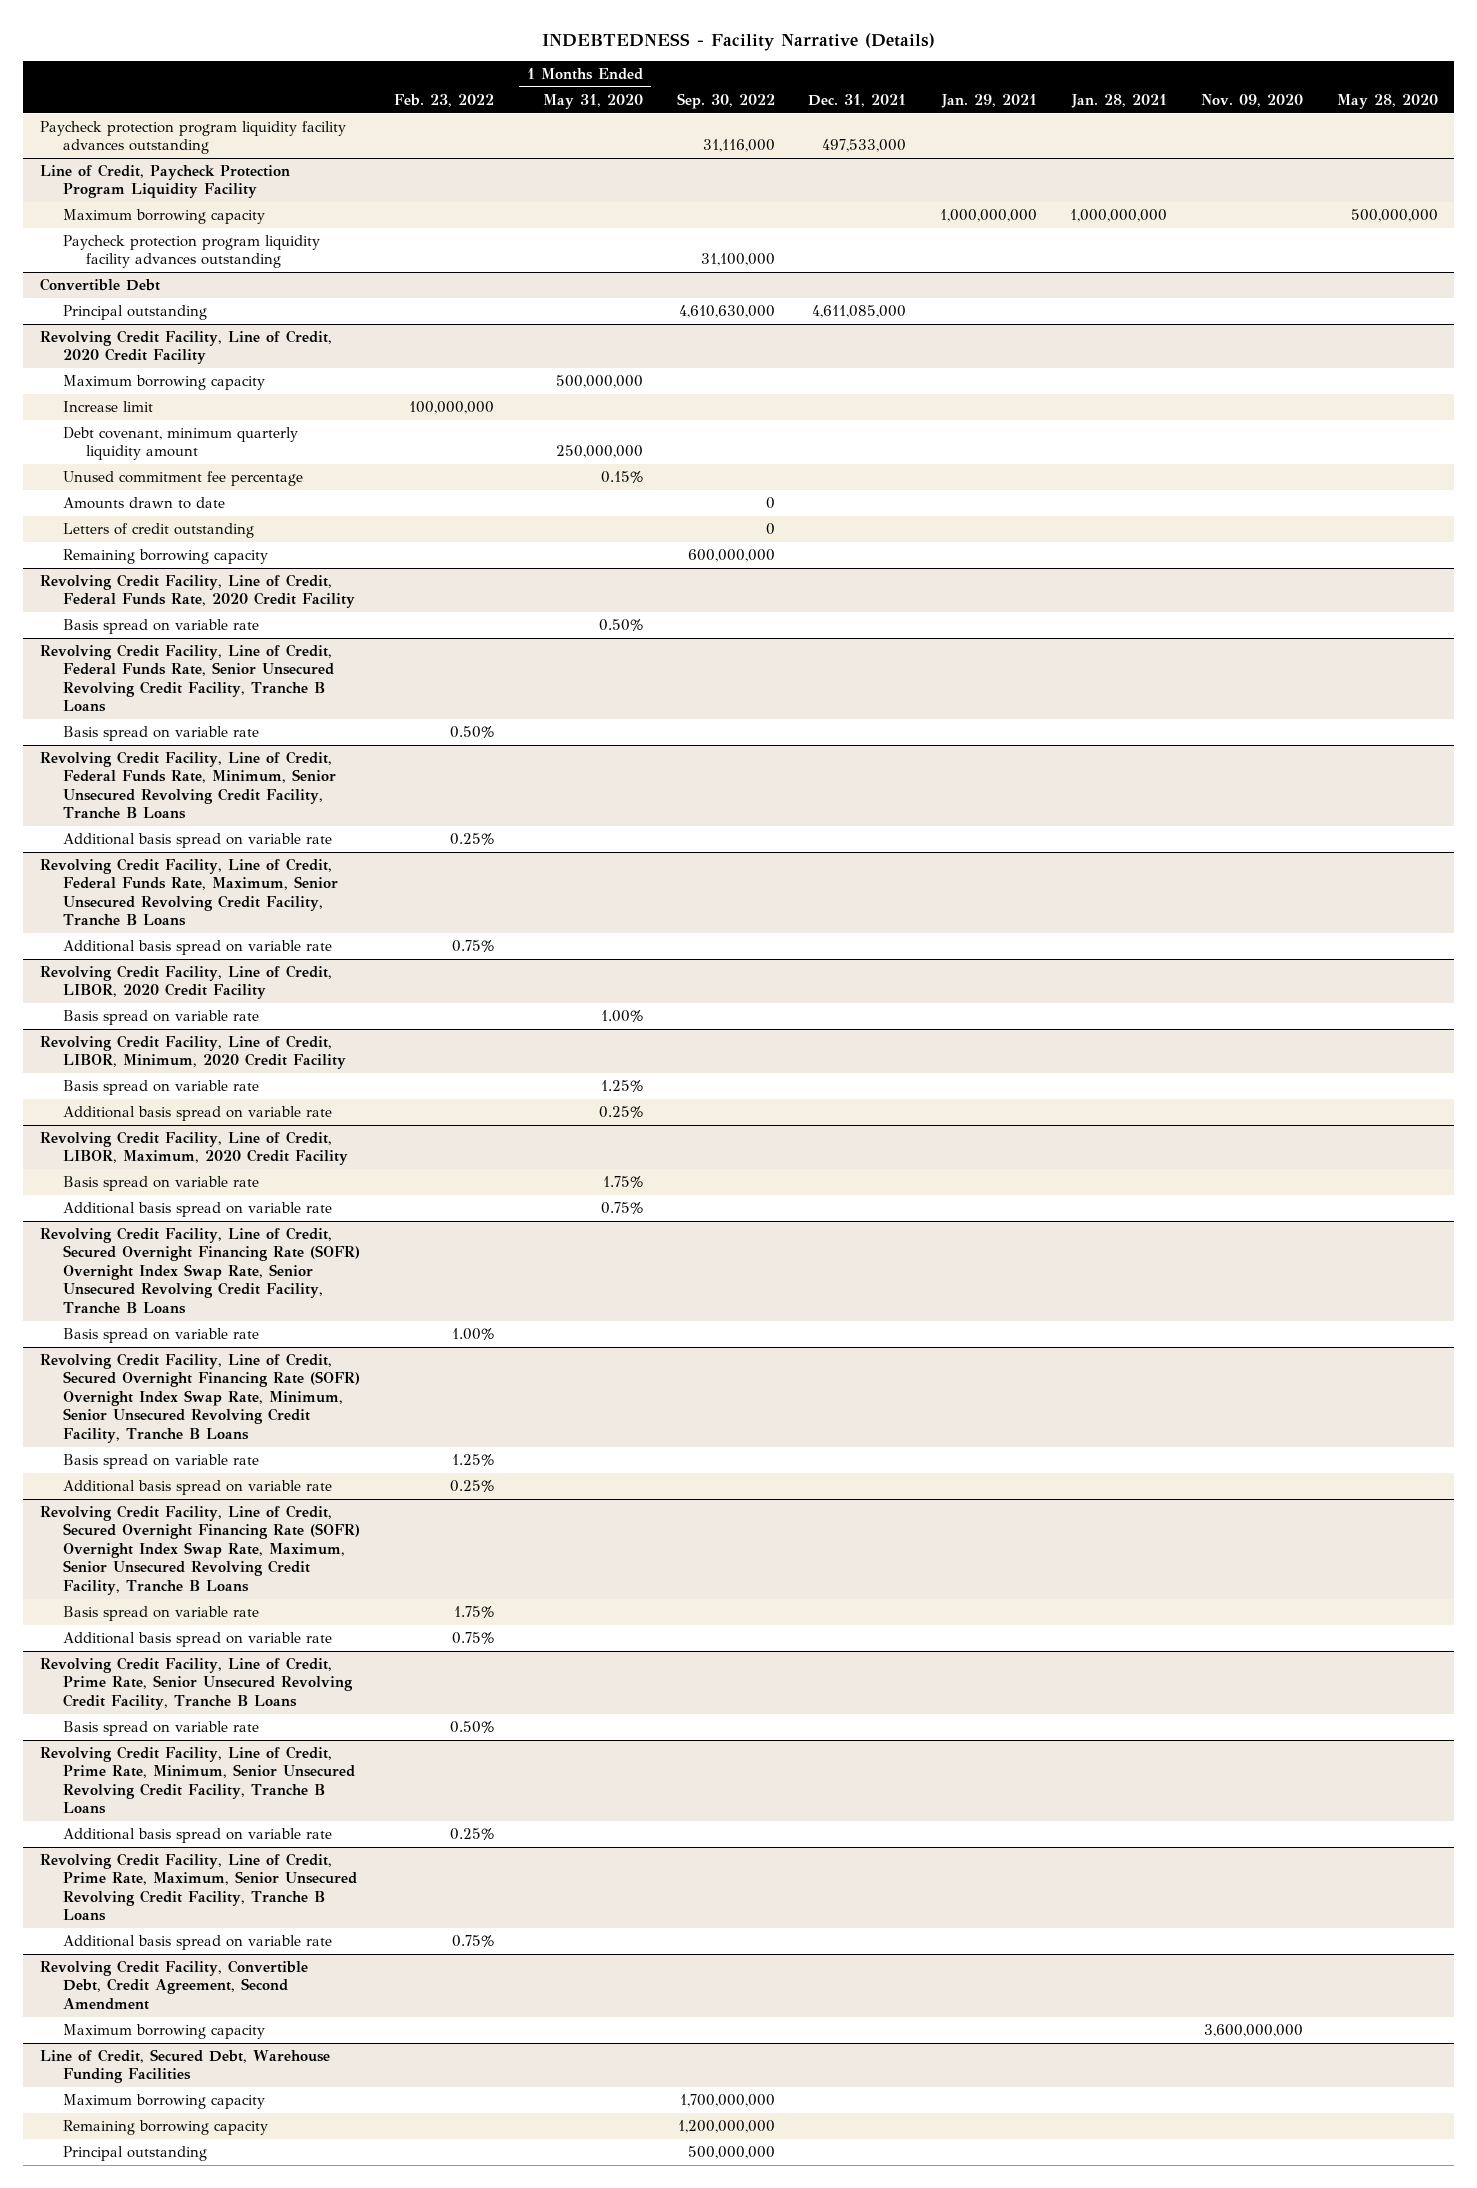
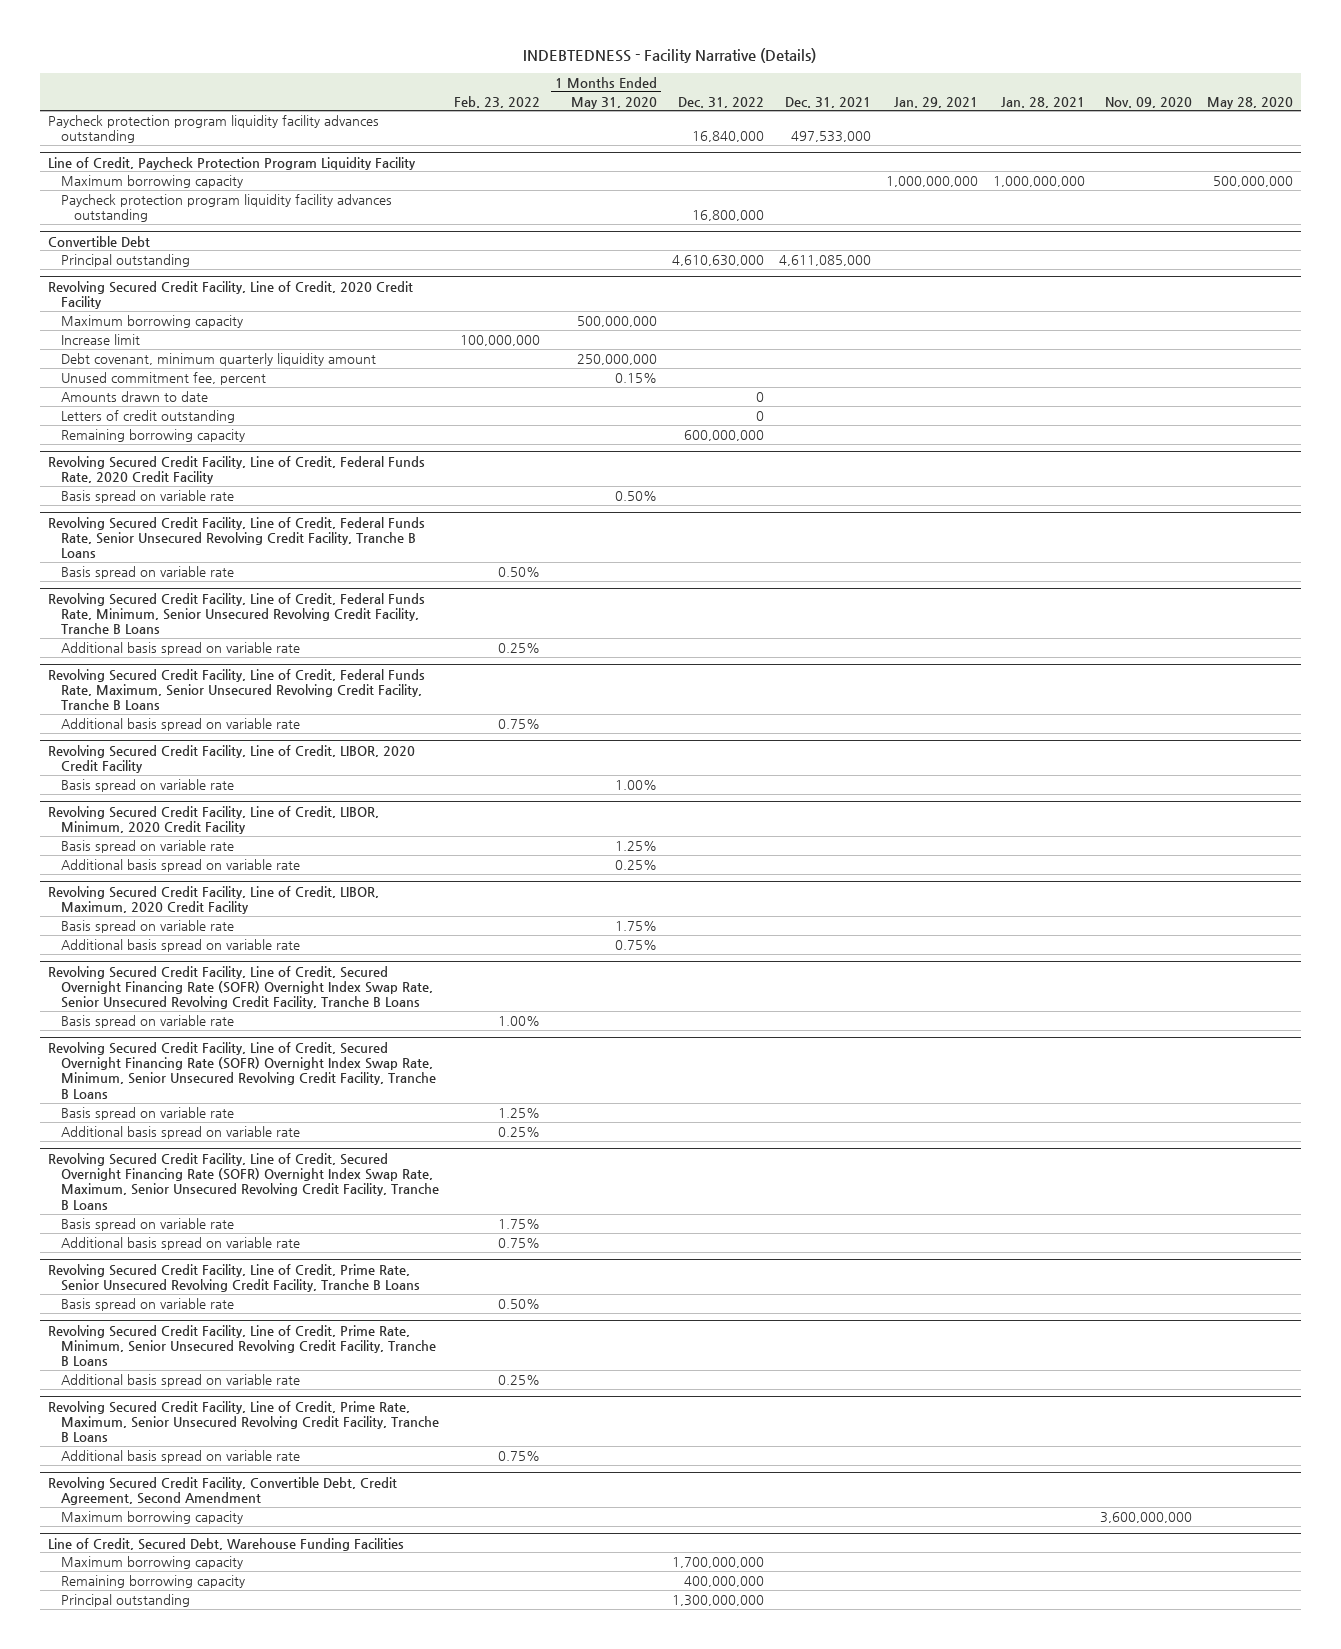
- | Feb. 23, 2022 | 1 Months Ended May 31, 2020 | Sep. 30, 2022 | Dec. 31, 2021 | Jan. 29, 2021 | Jan. 28, 2021 | Nov. 09, 2020 | May 28, 2020
+ | Feb. 23, 2022 | 1 Months Ended May 31, 2020 | Dec. 31, 2022 | Dec. 31, 2021 | Jan. 29, 2021 | Jan. 28, 2021 | Nov. 09, 2020 | May 28, 2020
- Revolving Credit Facility, Line of Credit, 2020 Credit Facility
+ Revolving Secured Credit Facility, Line of Credit, 2020 Credit Facility
- Unused commitment fee percentage | | 0.15% | | | | | |
+ Unused commitment fee, percent | | 0.15% | | | | | |
- Revolving Credit Facility, Line of Credit, Federal Funds Rate, 2020 Credit Facility
+ Revolving Secured Credit Facility, Line of Credit, Federal Funds Rate, 2020 Credit Facility
- Revolving Credit Facility, Line of Credit, Federal Funds Rate, Senior Unsecured Revolving Credit Facility, Tranche B Loans
+ Revolving Secured Credit Facility, Line of Credit, Federal Funds Rate, Senior Unsecured Revolving Credit Facility, Tranche B Loans
- Revolving Credit Facility, Line of Credit, Federal Funds Rate, Minimum, Senior Unsecured Revolving Credit Facility, Tranche B Loans
+ Revolving Secured Credit Facility, Line of Credit, Federal Funds Rate, Minimum, Senior Unsecured Revolving Credit Facility, Tranche B Loans
- Revolving Credit Facility, Line of Credit, Federal Funds Rate, Maximum, Senior Unsecured Revolving Credit Facility, Tranche B Loans
+ Revolving Secured Credit Facility, Line of Credit, Federal Funds Rate, Maximum, Senior Unsecured Revolving Credit Facility, Tranche B Loans
- Revolving Credit Facility, Line of Credit, LIBOR, 2020 Credit Facility
+ Revolving Secured Credit Facility, Line of Credit, LIBOR, 2020 Credit Facility
- Revolving Credit Facility, Line of Credit, LIBOR, Minimum, 2020 Credit Facility
+ Revolving Secured Credit Facility, Line of Credit, LIBOR, Minimum, 2020 Credit Facility
- Revolving Credit Facility, Line of Credit, LIBOR, Maximum, 2020 Credit Facility
+ Revolving Secured Credit Facility, Line of Credit, LIBOR, Maximum, 2020 Credit Facility
- Revolving Credit Facility, Line of Credit, Secured Overnight Financing Rate (SOFR) Overnight Index Swap Rate, Senior Unsecured Revolving Credit Facility, Tranche B Loans
+ Revolving Secured Credit Facility, Line of Credit, Secured Overnight Financing Rate (SOFR) Overnight Index Swap Rate, Senior Unsecured Revolving Credit Facility, Tranche B Loans
- Revolving Credit Facility, Line of Credit, Secured Overnight Financing Rate (SOFR) Overnight Index Swap Rate, Minimum, Senior Unsecured Revolving Credit Facility, Tranche B Loans
+ Revolving Secured Credit Facility, Line of Credit, Secured Overnight Financing Rate (SOFR) Overnight Index Swap Rate, Minimum, Senior Unsecured Revolving Credit Facility, Tranche B Loans
- Revolving Credit Facility, Line of Credit, Secured Overnight Financing Rate (SOFR) Overnight Index Swap Rate, Maximum, Senior Unsecured Revolving Credit Facility, Tranche B Loans
+ Revolving Secured Credit Facility, Line of Credit, Secured Overnight Financing Rate (SOFR) Overnight Index Swap Rate, Maximum, Senior Unsecured Revolving Credit Facility, Tranche B Loans
- Revolving Credit Facility, Line of Credit, Prime Rate, Senior Unsecured Revolving Credit Facility, Tranche B Loans
+ Revolving Secured Credit Facility, Line of Credit, Prime Rate, Senior Unsecured Revolving Credit Facility, Tranche B Loans
- Revolving Credit Facility, Line of Credit, Prime Rate, Minimum, Senior Unsecured Revolving Credit Facility, Tranche B Loans
+ Revolving Secured Credit Facility, Line of Credit, Prime Rate, Minimum, Senior Unsecured Revolving Credit Facility, Tranche B Loans
- Revolving Credit Facility, Line of Credit, Prime Rate, Maximum, Senior Unsecured Revolving Credit Facility, Tranche B Loans
+ Revolving Secured Credit Facility, Line of Credit, Prime Rate, Maximum, Senior Unsecured Revolving Credit Facility, Tranche B Loans
- Revolving Credit Facility, Convertible Debt, Credit Agreement, Second Amendment
+ Revolving Secured Credit Facility, Convertible Debt, Credit Agreement, Second Amendment

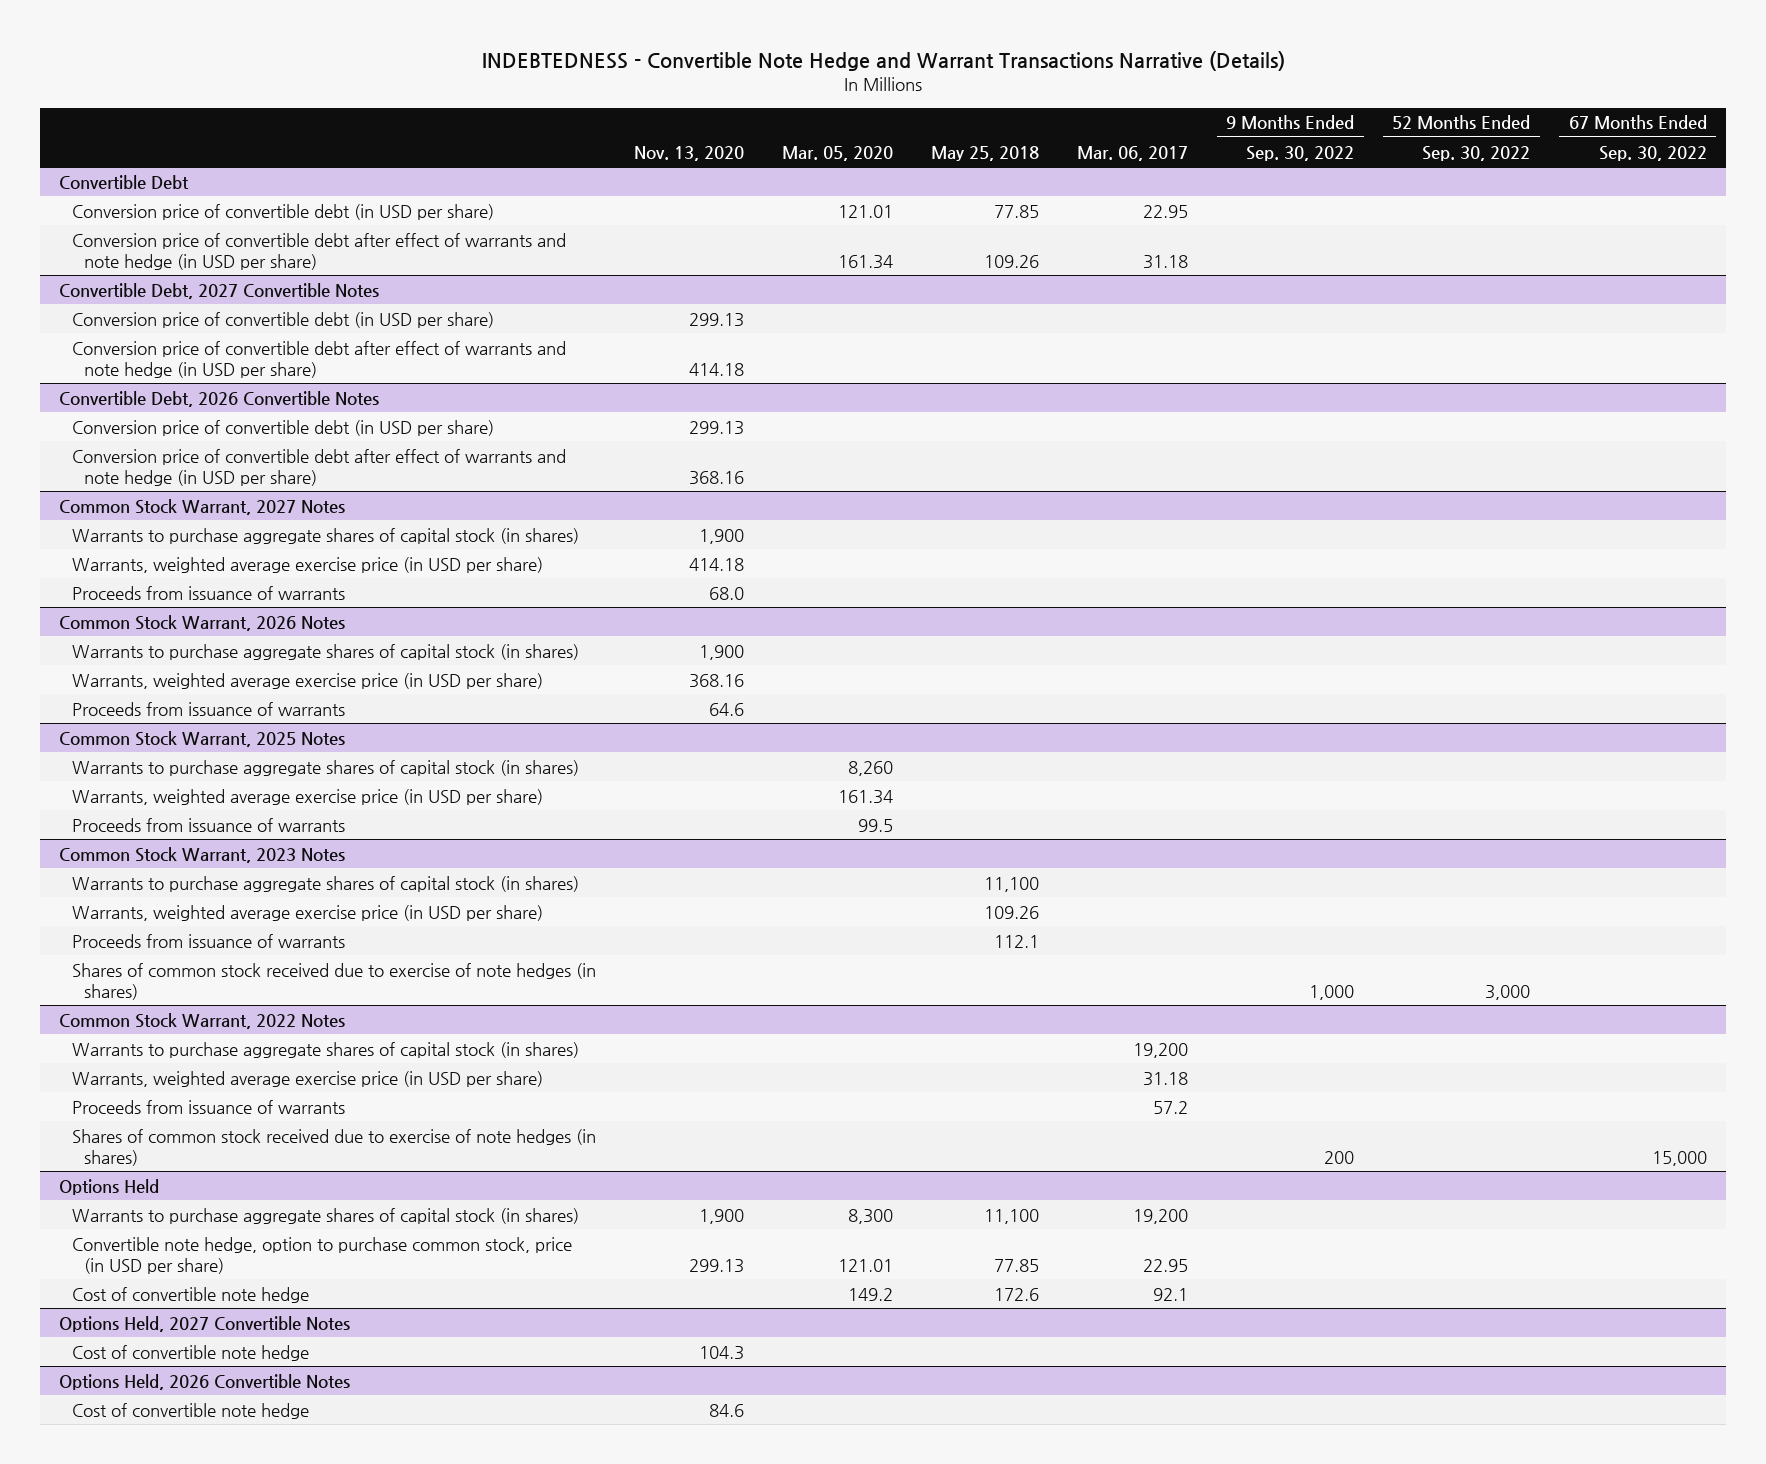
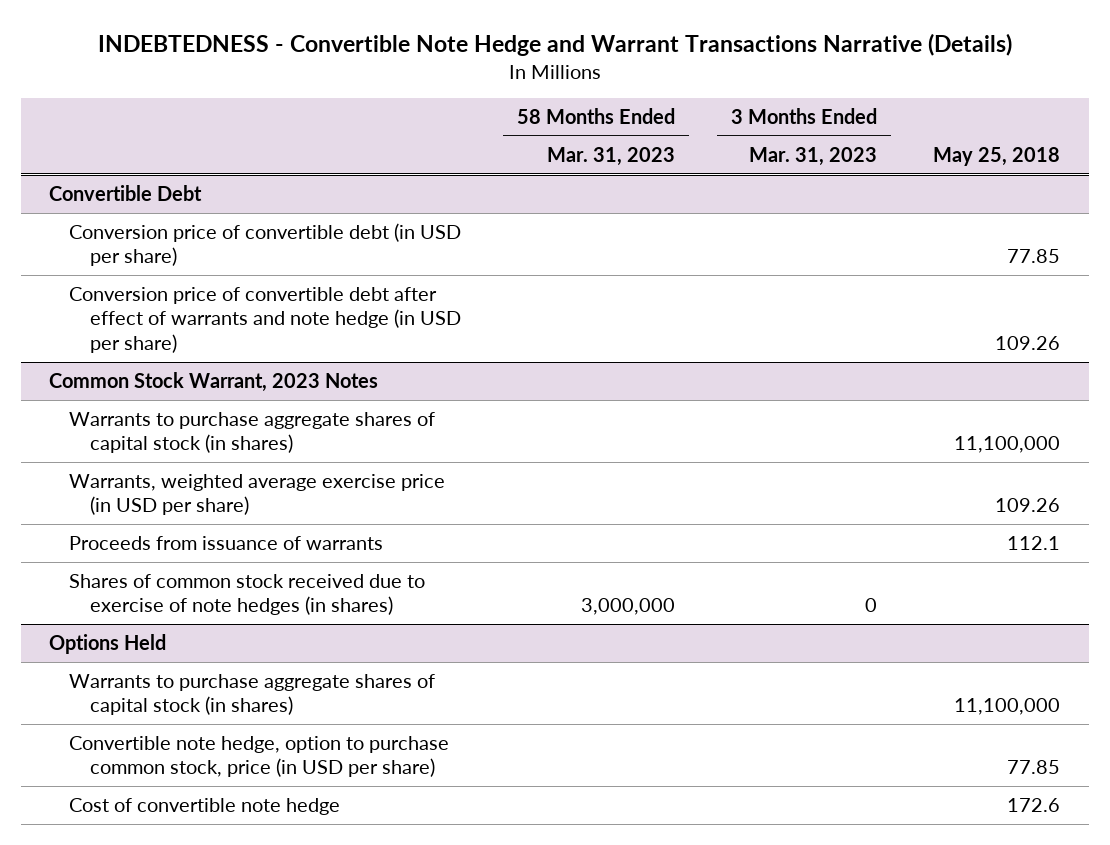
- | Nov. 13, 2020 | Mar. 05, 2020 | May 25, 2018 | Mar. 06, 2017 | 9 Months Ended Sep. 30, 2022 | 52 Months Ended Sep. 30, 2022 | 67 Months Ended Sep. 30, 2022
+ | 58 Months Ended Mar. 31, 2023 | 3 Months Ended Mar. 31, 2023 | May 25, 2018
- Convertible Debt, 2027 Convertible Notes
- Conversion price of convertible debt (in USD per share) | 299.13 | | | | | |
- Conversion price of convertible debt after effect of warrants and note hedge (in USD per share) | 414.18 | | | | | |
- Convertible Debt, 2026 Convertible Notes
- Conversion price of convertible debt (in USD per share) | 299.13 | | | | | |
- Conversion price of convertible debt after effect of warrants and note hedge (in USD per share) | 368.16 | | | | | |
- Common Stock Warrant, 2027 Notes
- Warrants to purchase aggregate shares of capital stock (in shares) | 1,900 | | | | | |
- Warrants, weighted average exercise price (in USD per share) | 414.18 | | | | | |
- Proceeds from issuance of warrants | 68.0 | | | | | |
- Common Stock Warrant, 2026 Notes
- Warrants to purchase aggregate shares of capital stock (in shares) | 1,900 | | | | | |
- Warrants, weighted average exercise price (in USD per share) | 368.16 | | | | | |
- Proceeds from issuance of warrants | 64.6 | | | | | |
- Common Stock Warrant, 2025 Notes
- Warrants to purchase aggregate shares of capital stock (in shares) | | 8,260 | | | | |
- Warrants, weighted average exercise price (in USD per share) | | 161.34 | | | | |
- Proceeds from issuance of warrants | | 99.5 | | | | |
@ Common Stock Warrant, 2023 Notes
- Warrants to purchase aggregate shares of capital stock (in shares) | | | 11,100 | | | |
+ Warrants to purchase aggregate shares of capital stock (in shares) | | | 11,100,000
- Common Stock Warrant, 2022 Notes
- Warrants to purchase aggregate shares of capital stock (in shares) | | | | 19,200 | | |
- Warrants, weighted average exercise price (in USD per share) | | | | 31.18 | | |
- Proceeds from issuance of warrants | | | | 57.2 | | |
- Shares of common stock received due to exercise of note hedges (in shares) | | | | | 200 | | 15,000
@ Options Held
- Warrants to purchase aggregate shares of capital stock (in shares) | 1,900 | 8,300 | 11,100 | 19,200 | | |
+ Warrants to purchase aggregate shares of capital stock (in shares) | | | 11,100,000
- Options Held, 2027 Convertible Notes
- Cost of convertible note hedge | 104.3 | | | | | |
- Options Held, 2026 Convertible Notes
- Cost of convertible note hedge | 84.6 | | | | | |

